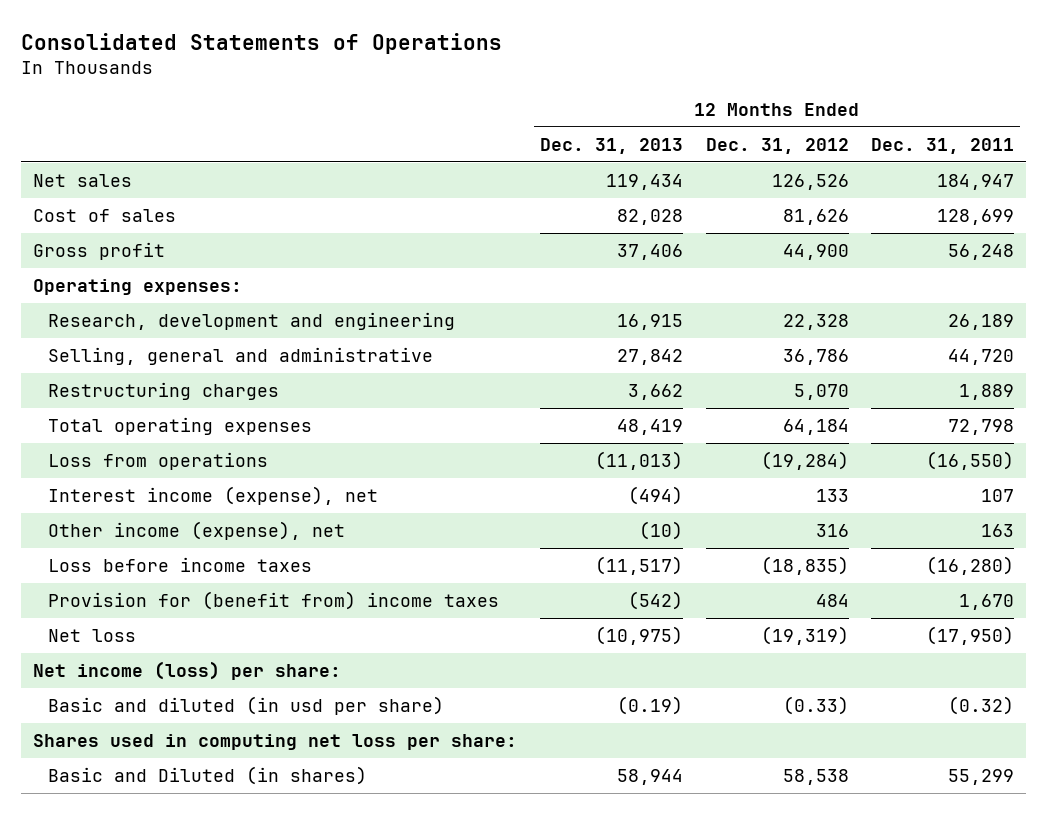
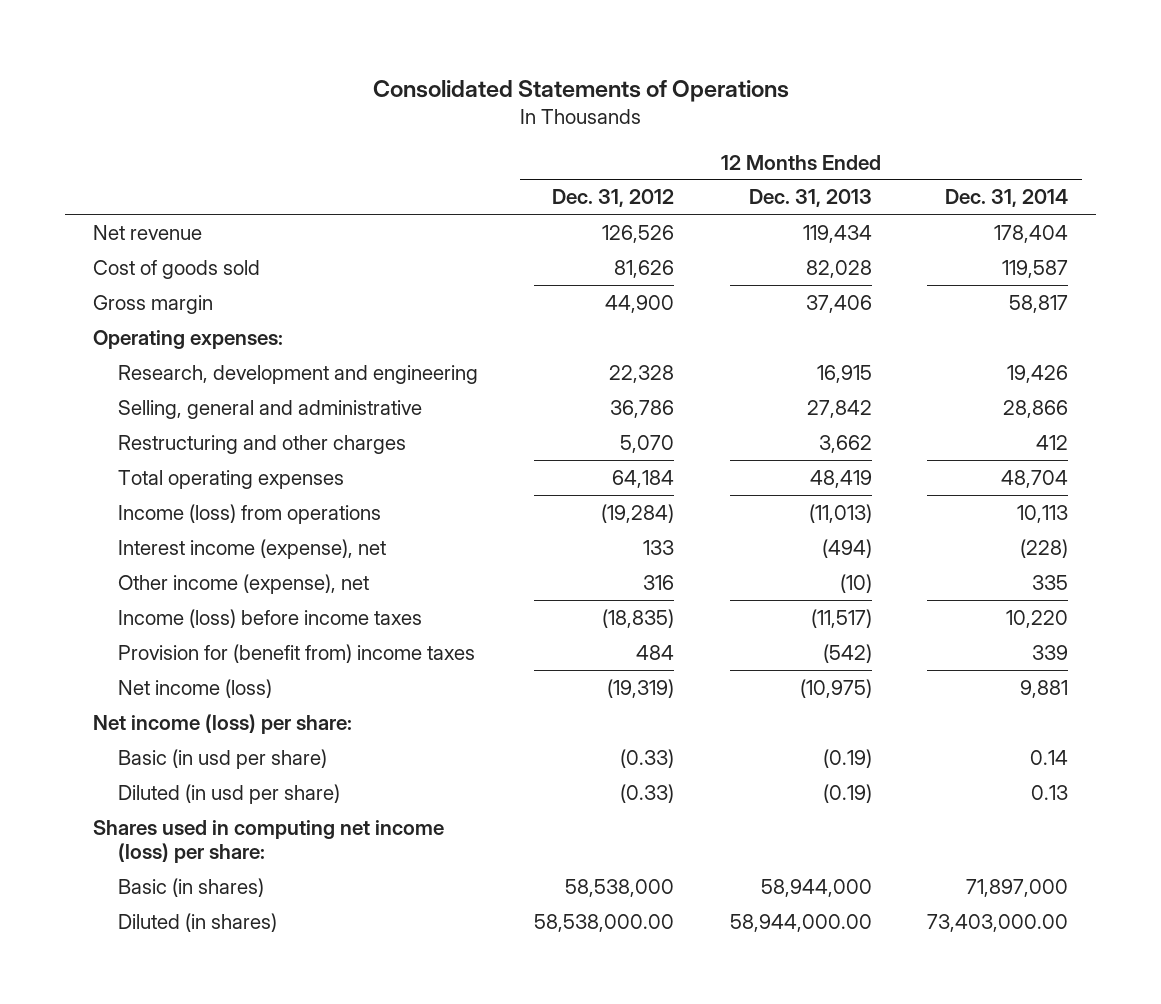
- | 12 Months Ended Dec. 31, 2013 | 12 Months Ended Dec. 31, 2012 | 12 Months Ended Dec. 31, 2011
+ | 12 Months Ended Dec. 31, 2012 | 12 Months Ended Dec. 31, 2013 | 12 Months Ended Dec. 31, 2014
- Net sales | 119,434 | 126,526 | 184,947
- Cost of sales | 82,028 | 81,626 | 128,699
- Gross profit | 37,406 | 44,900 | 56,248
+ Net revenue | 126,526 | 119,434 | 178,404
+ Cost of goods sold | 81,626 | 82,028 | 119,587
+ Gross margin | 44,900 | 37,406 | 58,817
- Restructuring charges | 3,662 | 5,070 | 1,889
+ Restructuring and other charges | 5,070 | 3,662 | 412
- Loss from operations | (11,013) | (19,284) | (16,550)
+ Income (loss) from operations | (19,284) | (11,013) | 10,113
- Loss before income taxes | (11,517) | (18,835) | (16,280)
+ Income (loss) before income taxes | (18,835) | (11,517) | 10,220
- Net loss | (10,975) | (19,319) | (17,950)
+ Net income (loss) | (19,319) | (10,975) | 9,881
- Basic and diluted (in usd per share) | (0.19) | (0.33) | (0.32)
- Shares used in computing net loss per share:
- Basic and Diluted (in shares) | 58,944 | 58,538 | 55,299
+ Basic (in usd per share) | (0.33) | (0.19) | 0.14
+ Diluted (in usd per share) | (0.33) | (0.19) | 0.13
+ Shares used in computing net income (loss) per share:
+ Basic (in shares) | 58,538,000 | 58,944,000 | 71,897,000
+ Diluted (in shares) | 58,538,000.00 | 58,944,000.00 | 73,403,000.00

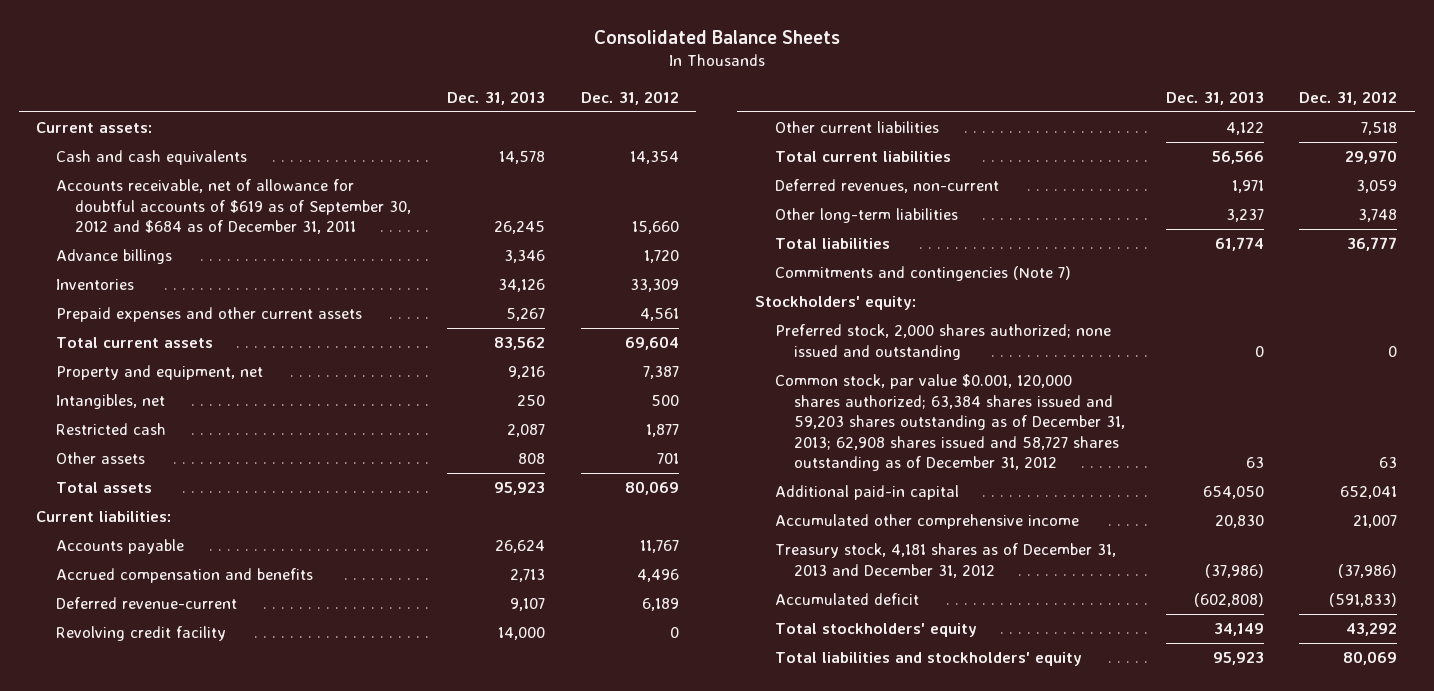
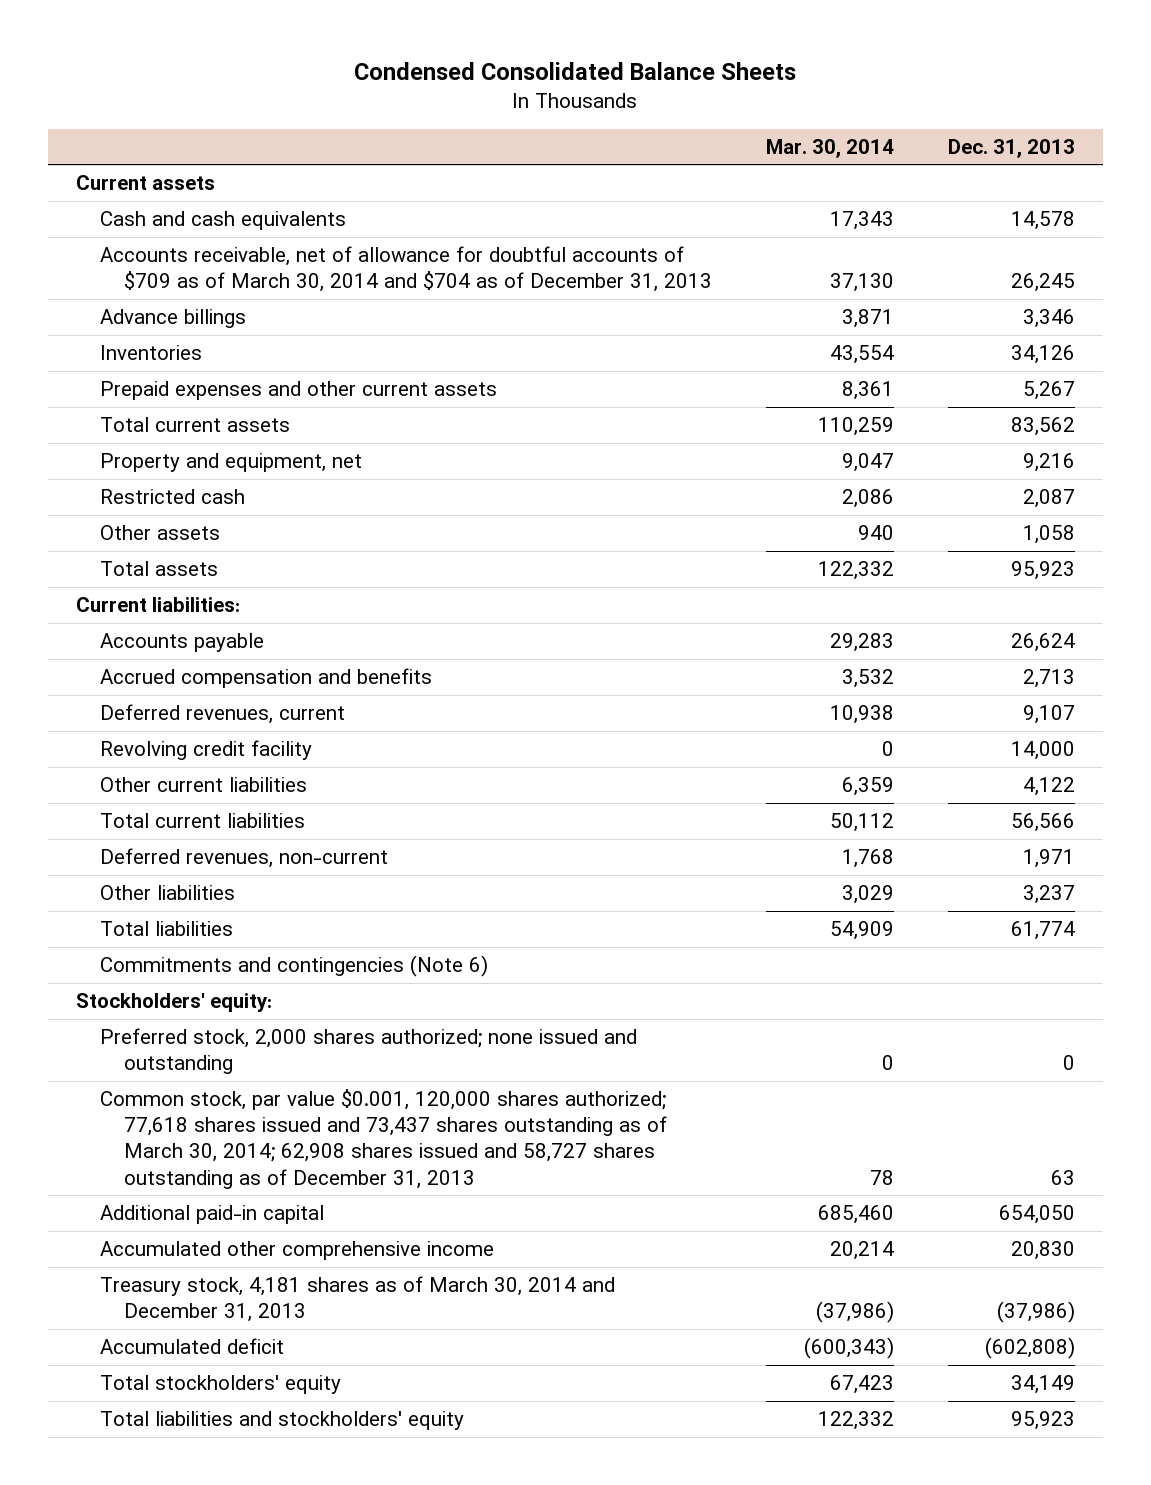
- Consolidated Balance Sheets
+ Condensed Consolidated Balance Sheets
- | Dec. 31, 2013 | Dec. 31, 2012
+ | Mar. 30, 2014 | Dec. 31, 2013
- Current assets:
+ Current assets
- Accounts receivable, net of allowance for doubtful accounts of $619 as of September 30, 2012 and $684 as of December 31, 2011 | 26,245 | 15,660
+ Accounts receivable, net of allowance for doubtful accounts of $709 as of March 30, 2014 and $704 as of December 31, 2013 | 37,130 | 26,245
- Intangibles, net | 250 | 500
- Other assets | 808 | 701
+ Other assets | 940 | 1,058
- Deferred revenue-current | 9,107 | 6,189
+ Deferred revenues, current | 10,938 | 9,107
- Other long-term liabilities | 3,237 | 3,748
+ Other liabilities | 3,029 | 3,237
- Commitments and contingencies (Note 7)
+ Commitments and contingencies (Note 6)
- Common stock, par value $0.001, 120,000 shares authorized; 63,384 shares issued and 59,203 shares outstanding as of December 31, 2013; 62,908 shares issued and 58,727 shares outstanding as of December 31, 2012 | 63 | 63
+ Common stock, par value $0.001, 120,000 shares authorized; 77,618 shares issued and 73,437 shares outstanding as of March 30, 2014; 62,908 shares issued and 58,727 shares outstanding as of December 31, 2013 | 78 | 63
- Treasury stock, 4,181 shares as of December 31, 2013 and December 31, 2012 | (37,986) | (37,986)
+ Treasury stock, 4,181 shares as of March 30, 2014 and December 31, 2013 | (37,986) | (37,986)

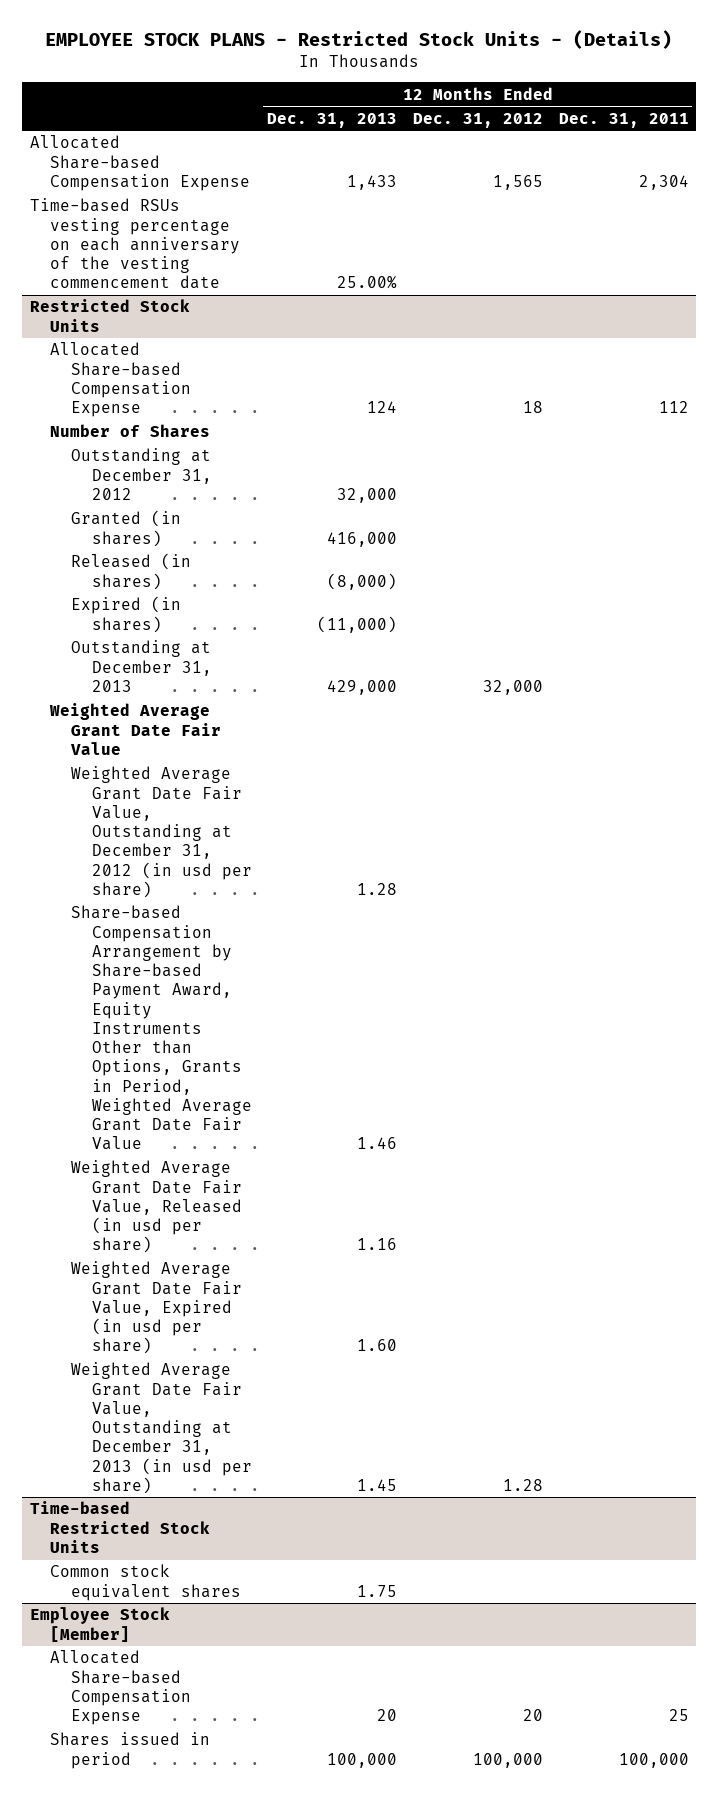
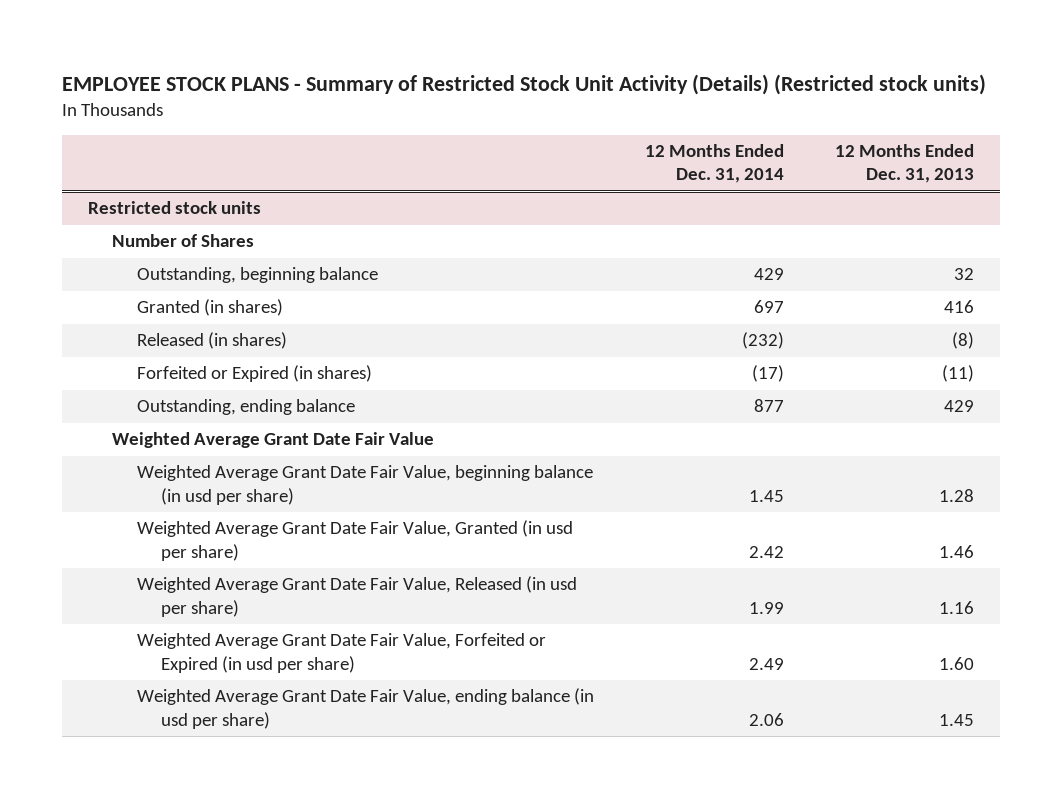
- EMPLOYEE STOCK PLANS - Restricted Stock Units - (Details)
+ EMPLOYEE STOCK PLANS - Summary of Restricted Stock Unit Activity (Details) (Restricted stock units)
- | 12 Months Ended Dec. 31, 2013 | 12 Months Ended Dec. 31, 2012 | 12 Months Ended Dec. 31, 2011
+ | 12 Months Ended Dec. 31, 2014 | 12 Months Ended Dec. 31, 2013
- Allocated Share-based Compensation Expense | 1,433 | 1,565 | 2,304
- Time-based RSUs vesting percentage on each anniversary of the vesting commencement date | 25.00% | |
- Restricted Stock Units
- Allocated Share-based Compensation Expense | 124 | 18 | 112
+ Restricted stock units
- Outstanding at December 31, 2012 | 32,000 | |
- Granted (in shares) | 416,000 | |
- Released (in shares) | (8,000) | |
- Expired (in shares) | (11,000) | |
- Outstanding at December 31, 2013 | 429,000 | 32,000 |
+ Outstanding, beginning balance | 429 | 32
+ Granted (in shares) | 697 | 416
+ Released (in shares) | (232) | (8)
+ Forfeited or Expired (in shares) | (17) | (11)
+ Outstanding, ending balance | 877 | 429
- Weighted Average Grant Date Fair Value, Outstanding at December 31, 2012 (in usd per share) | 1.28 | |
- Share-based Compensation Arrangement by Share-based Payment Award, Equity Instruments Other than Options, Grants in Period, Weighted Average Grant Date Fair Value | 1.46 | |
+ Weighted Average Grant Date Fair Value, beginning balance (in usd per share) | 1.45 | 1.28
+ Weighted Average Grant Date Fair Value, Granted (in usd per share) | 2.42 | 1.46
- Weighted Average Grant Date Fair Value, Expired (in usd per share) | 1.60 | |
- Weighted Average Grant Date Fair Value, Outstanding at December 31, 2013 (in usd per share) | 1.45 | 1.28 |
- Time-based Restricted Stock Units
- Common stock equivalent shares | 1.75 | |
- Employee Stock [Member]
- Allocated Share-based Compensation Expense | 20 | 20 | 25
- Shares issued in period | 100,000 | 100,000 | 100,000
+ Weighted Average Grant Date Fair Value, Forfeited or Expired (in usd per share) | 2.49 | 1.60
+ Weighted Average Grant Date Fair Value, ending balance (in usd per share) | 2.06 | 1.45

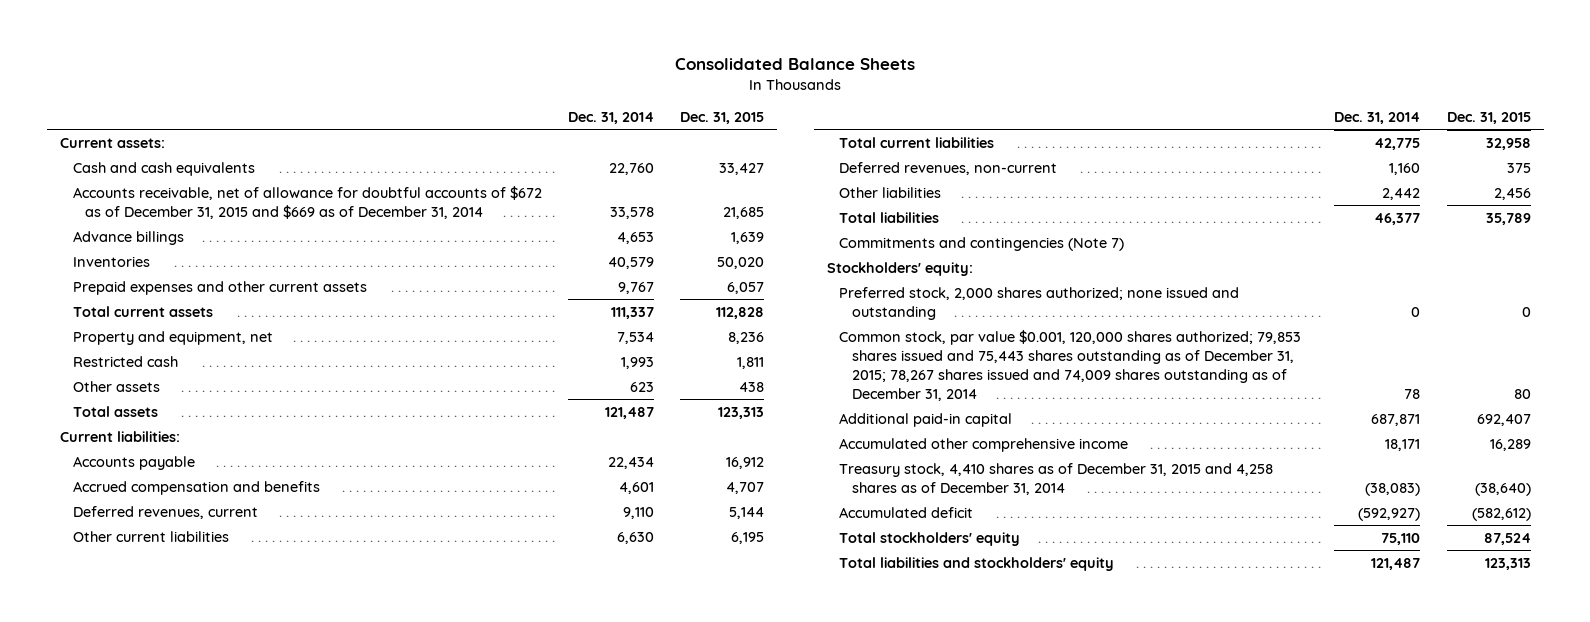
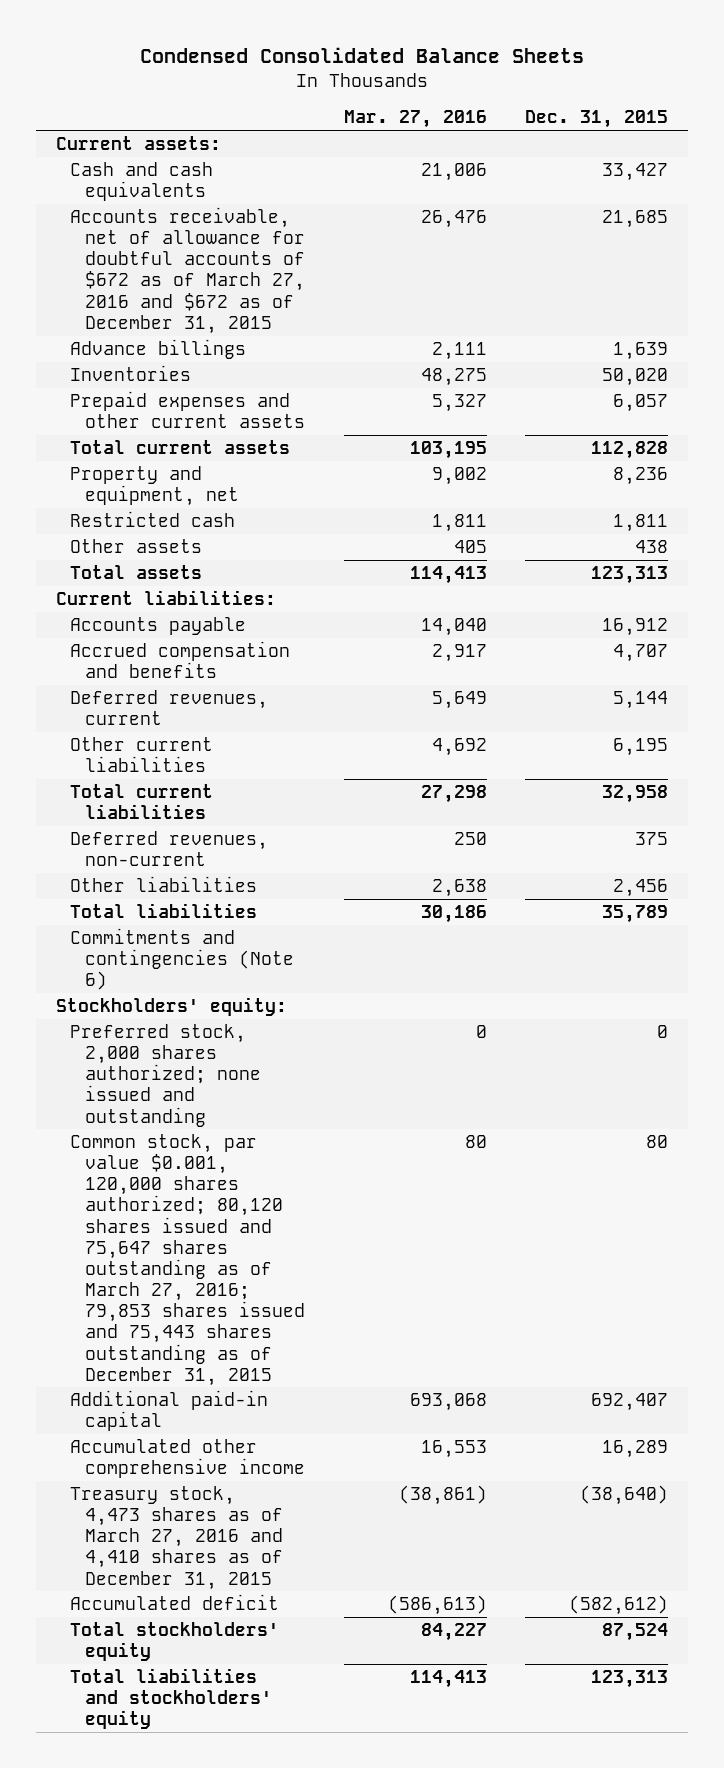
- Consolidated Balance Sheets
+ Condensed Consolidated Balance Sheets
- | Dec. 31, 2014 | Dec. 31, 2015
+ | Mar. 27, 2016 | Dec. 31, 2015
- Accounts receivable, net of allowance for doubtful accounts of $672 as of December 31, 2015 and $669 as of December 31, 2014 | 33,578 | 21,685
+ Accounts receivable, net of allowance for doubtful accounts of $672 as of March 27, 2016 and $672 as of December 31, 2015 | 26,476 | 21,685
- Commitments and contingencies (Note 7)
+ Commitments and contingencies (Note 6)
- Common stock, par value $0.001, 120,000 shares authorized; 79,853 shares issued and 75,443 shares outstanding as of December 31, 2015; 78,267 shares issued and 74,009 shares outstanding as of December 31, 2014 | 78 | 80
+ Common stock, par value $0.001, 120,000 shares authorized; 80,120 shares issued and 75,647 shares outstanding as of March 27, 2016; 79,853 shares issued and 75,443 shares outstanding as of December 31, 2015 | 80 | 80
- Treasury stock, 4,410 shares as of December 31, 2015 and 4,258 shares as of December 31, 2014 | (38,083) | (38,640)
+ Treasury stock, 4,473 shares as of March 27, 2016 and 4,410 shares as of December 31, 2015 | (38,861) | (38,640)

